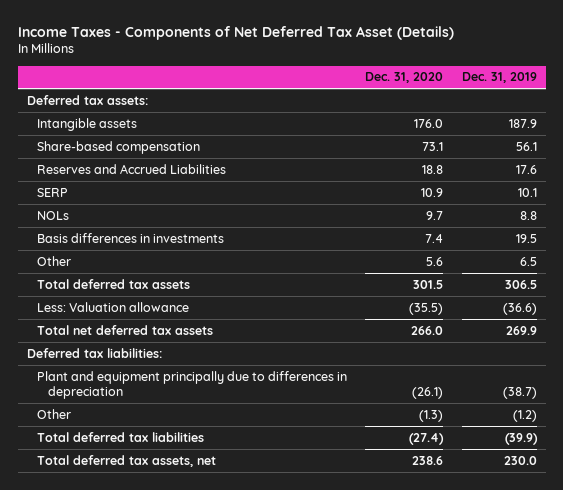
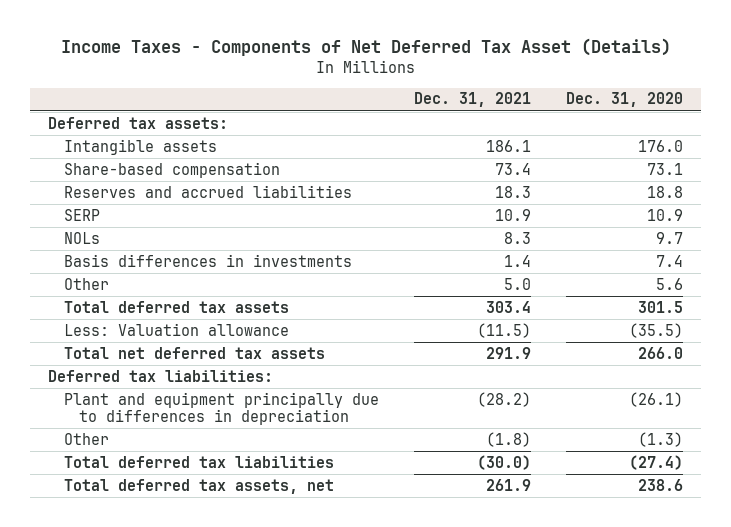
- | Dec. 31, 2020 | Dec. 31, 2019
+ | Dec. 31, 2021 | Dec. 31, 2020
- Reserves and Accrued Liabilities | 18.8 | 17.6
+ Reserves and accrued liabilities | 18.3 | 18.8

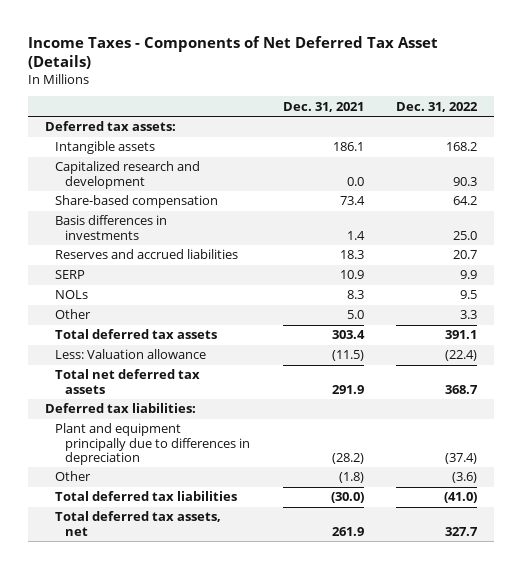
- | Dec. 31, 2021 | Dec. 31, 2020
+ | Dec. 31, 2021 | Dec. 31, 2022
+ Capitalized research and development | 0.0 | 90.3
moved up: Basis differences in investments | 1.4 | 25.0

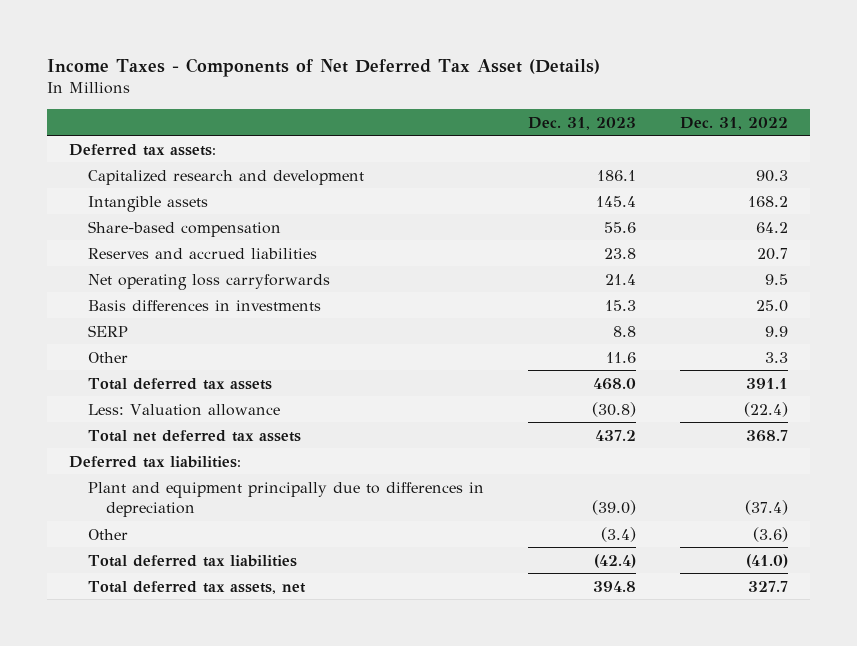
- | Dec. 31, 2021 | Dec. 31, 2022
+ | Dec. 31, 2023 | Dec. 31, 2022
moved down: Intangible assets | 145.4 | 168.2
+ Net operating loss carryforwards | 21.4 | 9.5
moved down: Basis differences in investments | 15.3 | 25.0
- NOLs | 8.3 | 9.5

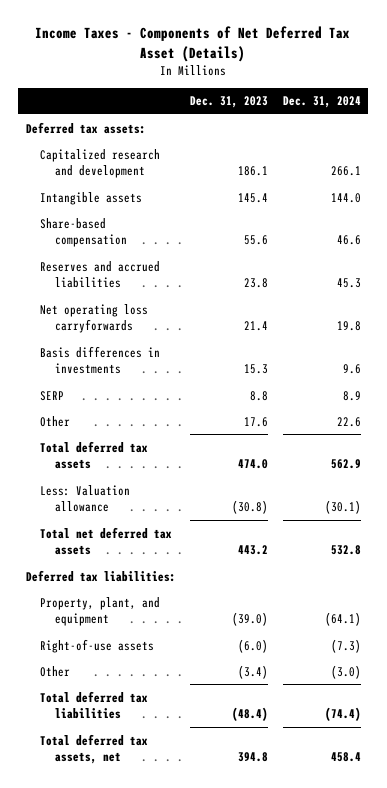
- | Dec. 31, 2023 | Dec. 31, 2022
+ | Dec. 31, 2023 | Dec. 31, 2024
- Other | 11.6 | 3.3
- Total deferred tax assets | 468.0 | 391.1
+ Other | 17.6 | 22.6
+ Total deferred tax assets | 474.0 | 562.9
- Total net deferred tax assets | 437.2 | 368.7
+ Total net deferred tax assets | 443.2 | 532.8
- Plant and equipment principally due to differences in depreciation | (39.0) | (37.4)
+ Property, plant, and equipment | (39.0) | (64.1)
+ Right-of-use assets | (6.0) | (7.3)
- Total deferred tax liabilities | (42.4) | (41.0)
+ Total deferred tax liabilities | (48.4) | (74.4)

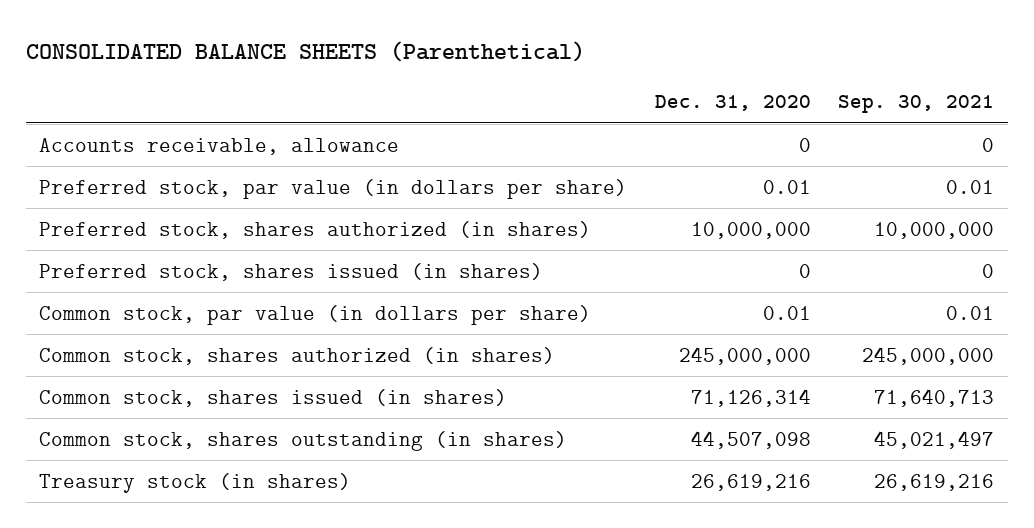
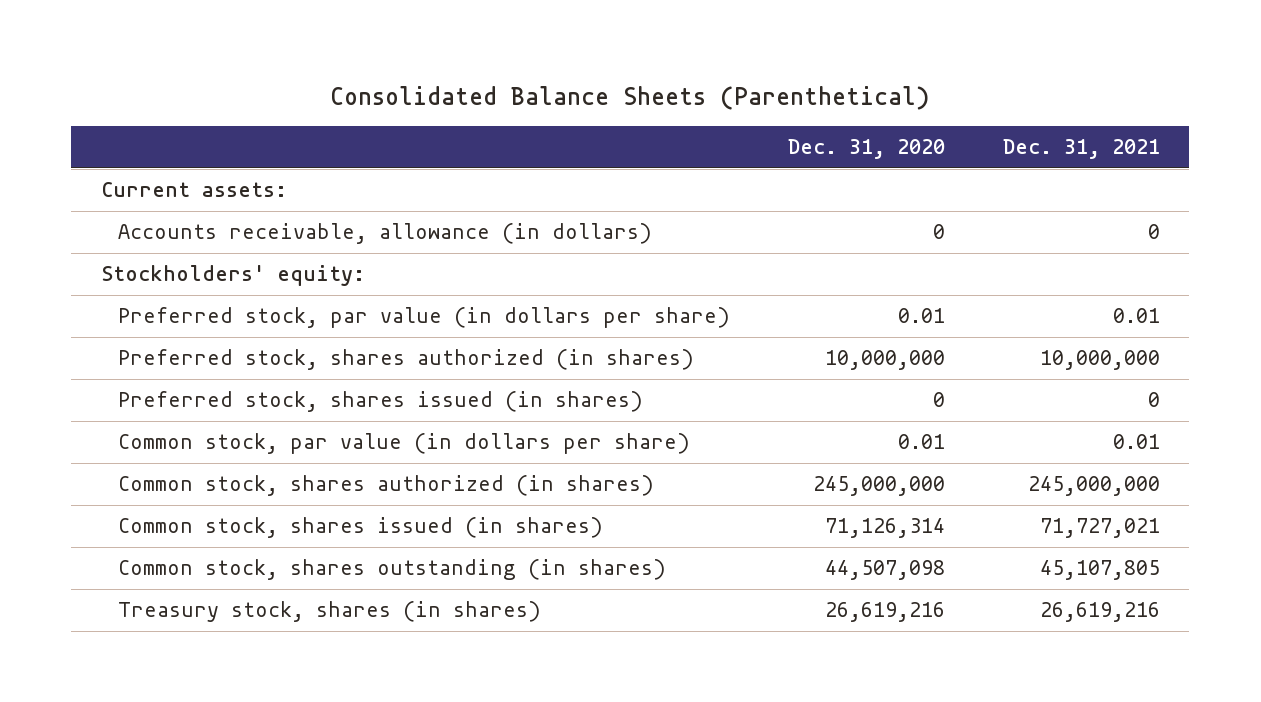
- CONSOLIDATED BALANCE SHEETS (Parenthetical)
+ Consolidated Balance Sheets (Parenthetical)
- | Dec. 31, 2020 | Sep. 30, 2021
+ | Dec. 31, 2020 | Dec. 31, 2021
- Accounts receivable, allowance | 0 | 0
+ Current assets:
+ Accounts receivable, allowance (in dollars) | 0 | 0
+ Stockholders' equity:
- Treasury stock (in shares) | 26,619,216 | 26,619,216
+ Treasury stock, shares (in shares) | 26,619,216 | 26,619,216

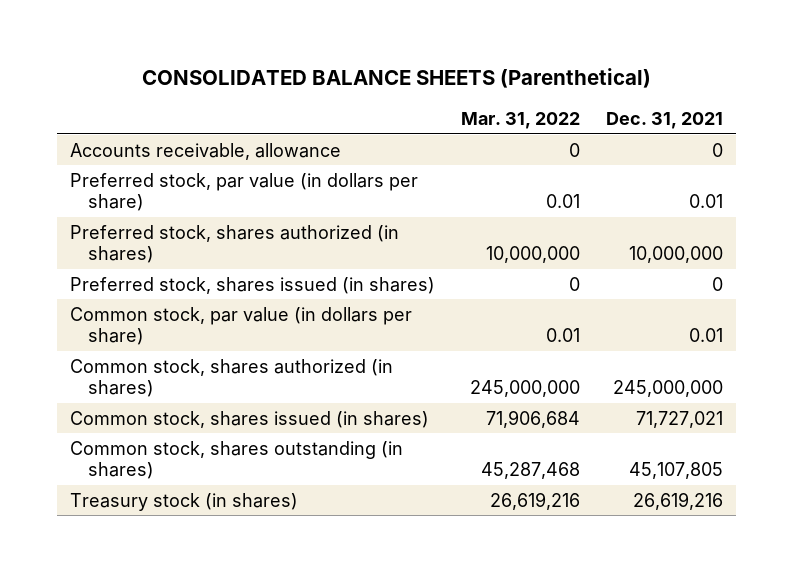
- Consolidated Balance Sheets (Parenthetical)
+ CONSOLIDATED BALANCE SHEETS (Parenthetical)
- | Dec. 31, 2020 | Dec. 31, 2021
+ | Mar. 31, 2022 | Dec. 31, 2021
- Current assets:
- Accounts receivable, allowance (in dollars) | 0 | 0
- Stockholders' equity:
+ Accounts receivable, allowance | 0 | 0
- Treasury stock, shares (in shares) | 26,619,216 | 26,619,216
+ Treasury stock (in shares) | 26,619,216 | 26,619,216

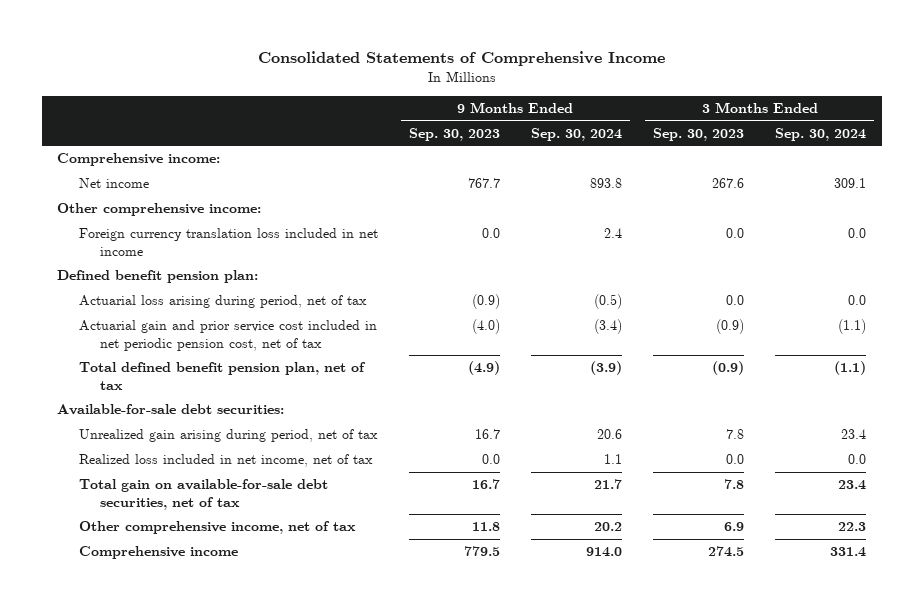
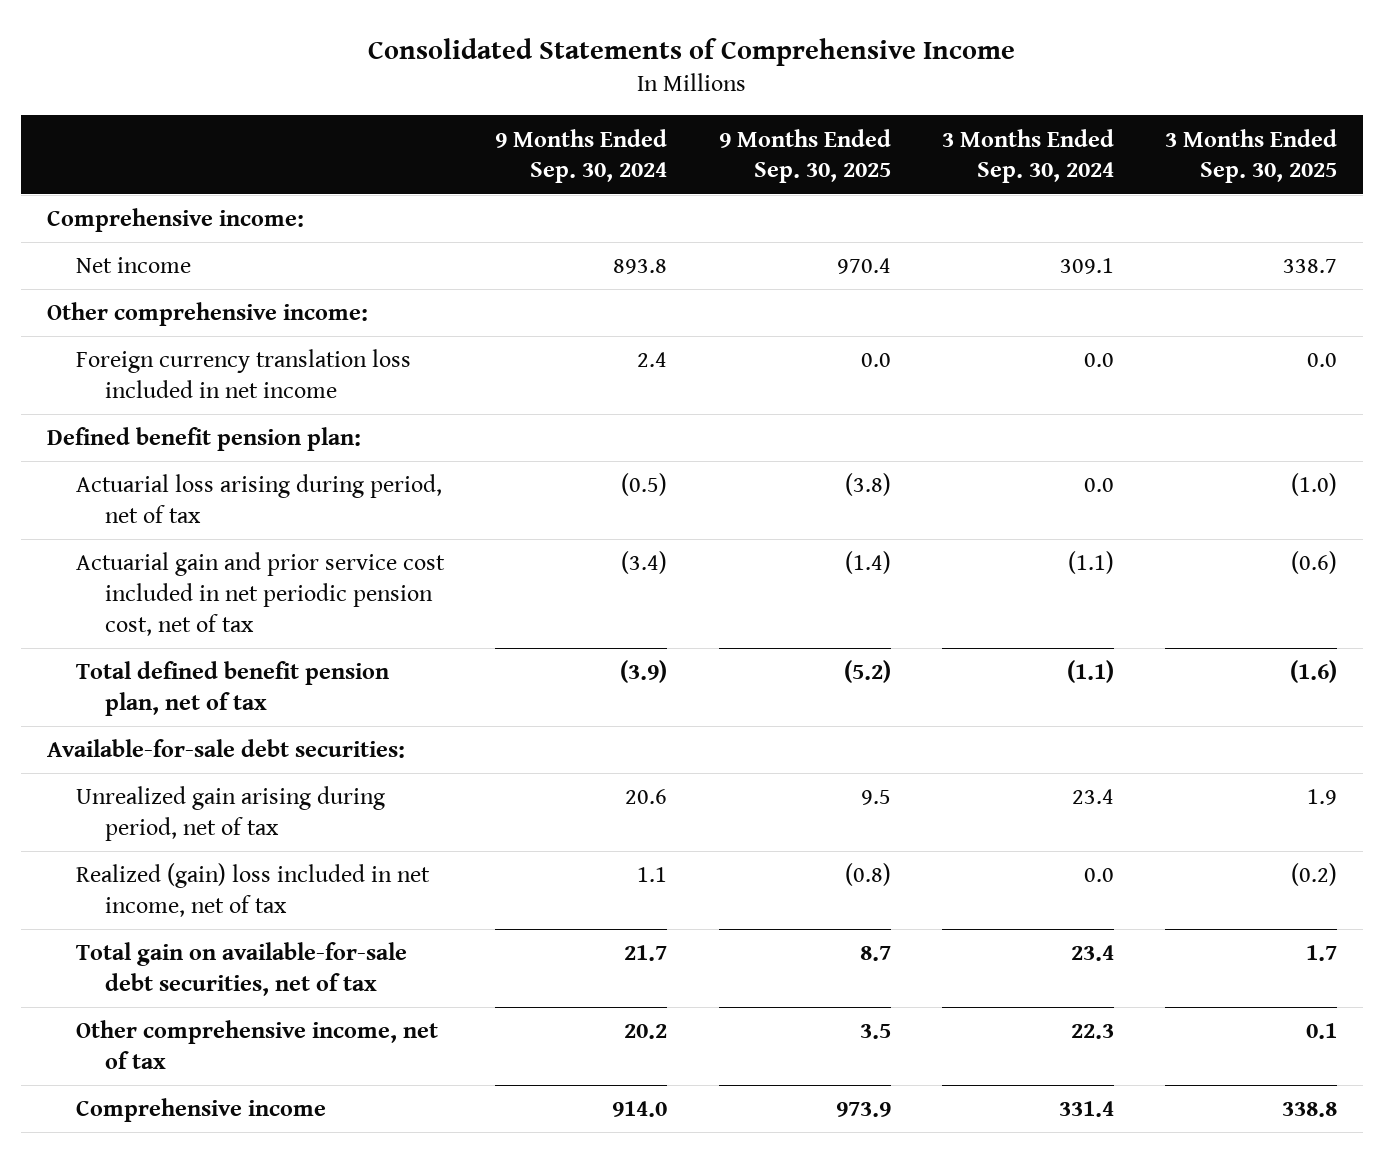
- | 9 Months Ended Sep. 30, 2023 | 9 Months Ended Sep. 30, 2024 | 3 Months Ended Sep. 30, 2023 | 3 Months Ended Sep. 30, 2024
+ | 9 Months Ended Sep. 30, 2024 | 9 Months Ended Sep. 30, 2025 | 3 Months Ended Sep. 30, 2024 | 3 Months Ended Sep. 30, 2025
- Realized loss included in net income, net of tax | 0.0 | 1.1 | 0.0 | 0.0
+ Realized (gain) loss included in net income, net of tax | 1.1 | (0.8) | 0.0 | (0.2)

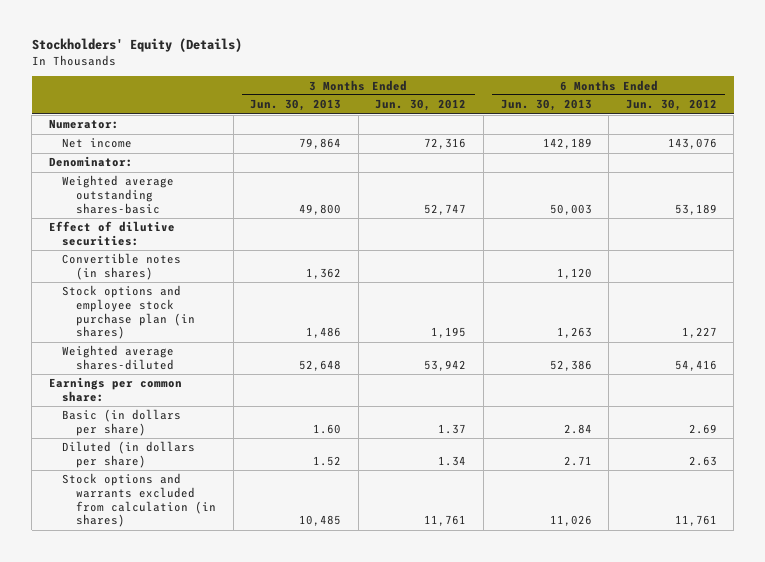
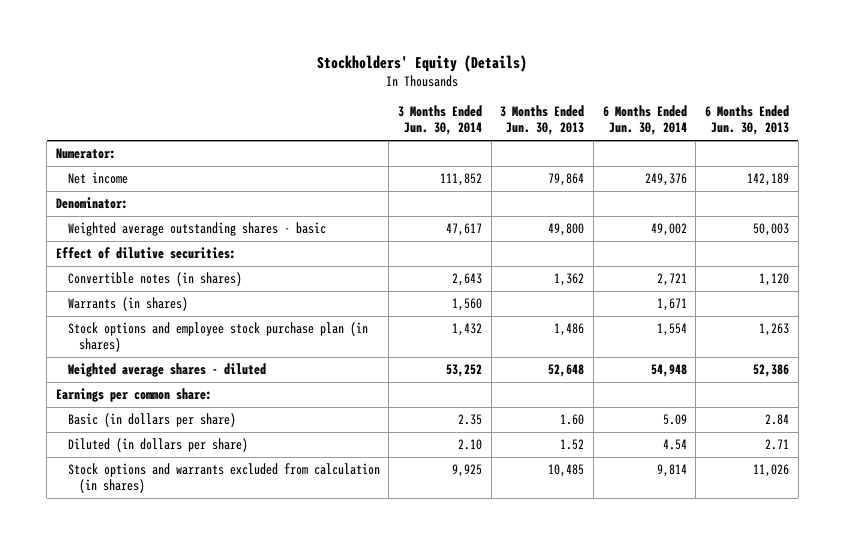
- | 3 Months Ended Jun. 30, 2013 | 3 Months Ended Jun. 30, 2012 | 6 Months Ended Jun. 30, 2013 | 6 Months Ended Jun. 30, 2012
+ | 3 Months Ended Jun. 30, 2014 | 3 Months Ended Jun. 30, 2013 | 6 Months Ended Jun. 30, 2014 | 6 Months Ended Jun. 30, 2013
- Weighted average outstanding shares-basic | 49,800 | 52,747 | 50,003 | 53,189
+ Weighted average outstanding shares - basic | 47,617 | 49,800 | 49,002 | 50,003
+ Warrants (in shares) | 1,560 | | 1,671 |
- Weighted average shares-diluted | 52,648 | 53,942 | 52,386 | 54,416
+ Weighted average shares - diluted | 53,252 | 52,648 | 54,948 | 52,386

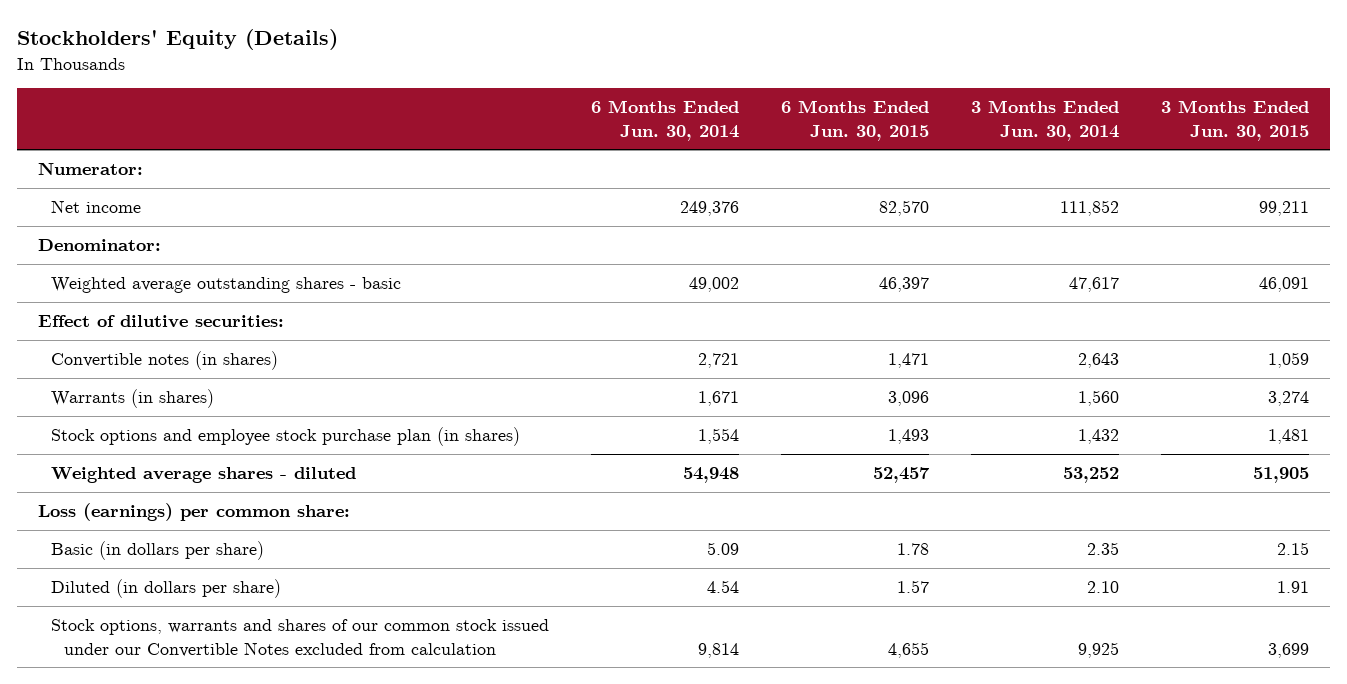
- | 3 Months Ended Jun. 30, 2014 | 3 Months Ended Jun. 30, 2013 | 6 Months Ended Jun. 30, 2014 | 6 Months Ended Jun. 30, 2013
+ | 6 Months Ended Jun. 30, 2014 | 6 Months Ended Jun. 30, 2015 | 3 Months Ended Jun. 30, 2014 | 3 Months Ended Jun. 30, 2015
- Earnings per common share:
+ Loss (earnings) per common share:
- Stock options and warrants excluded from calculation (in shares) | 9,925 | 10,485 | 9,814 | 11,026
+ Stock options, warrants and shares of our common stock issued under our Convertible Notes excluded from calculation | 9,814 | 4,655 | 9,925 | 3,699

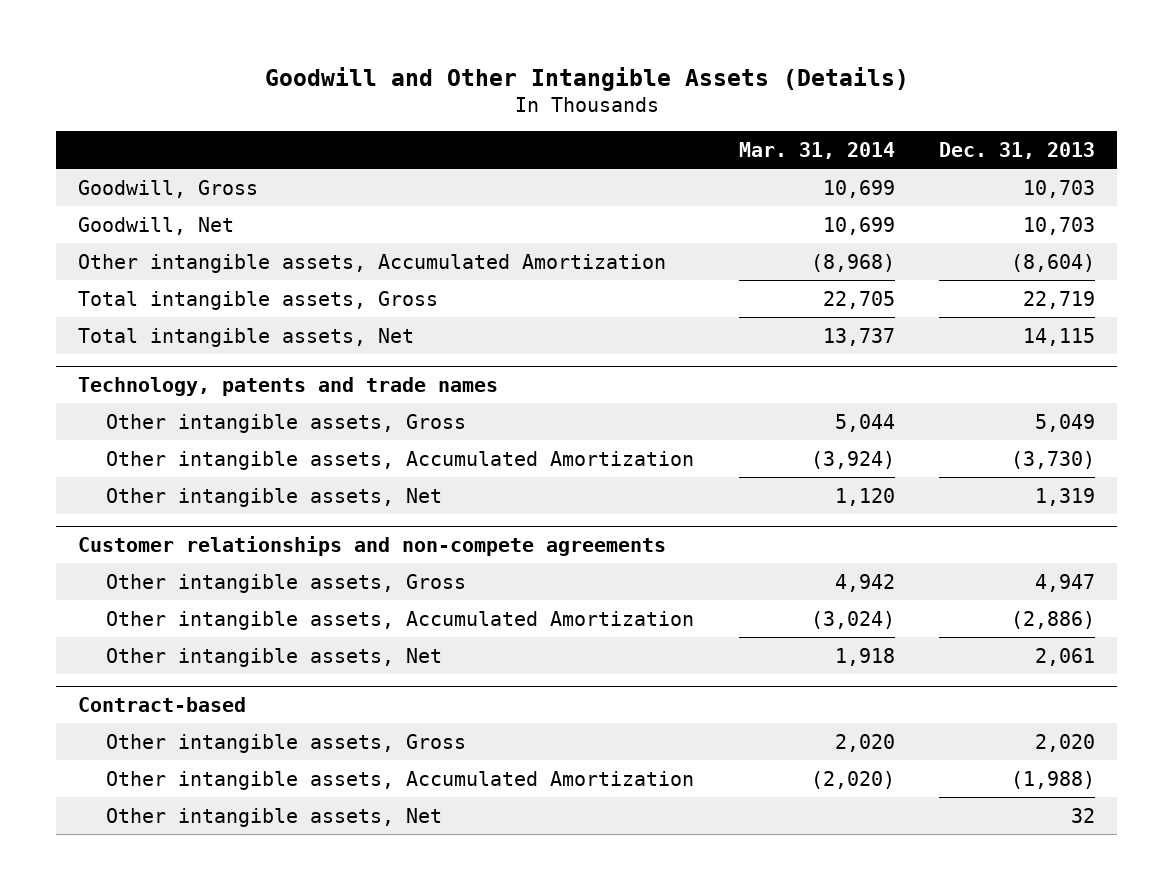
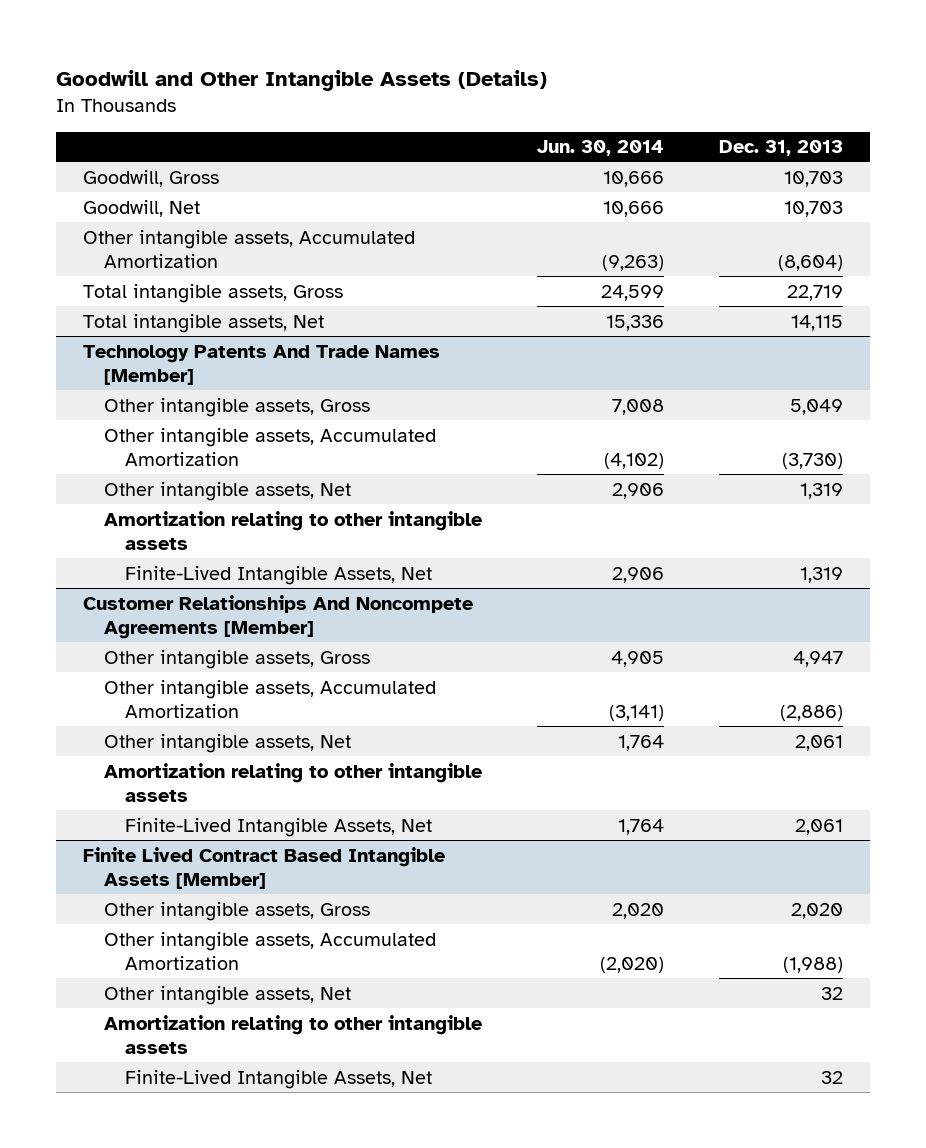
- | Mar. 31, 2014 | Dec. 31, 2013
+ | Jun. 30, 2014 | Dec. 31, 2013
- Technology, patents and trade names
+ Technology Patents And Trade Names [Member]
- Customer relationships and non-compete agreements
+ Amortization relating to other intangible assets
+ Finite-Lived Intangible Assets, Net | 2,906 | 1,319
+ Customer Relationships And Noncompete Agreements [Member]
- Contract-based
+ Amortization relating to other intangible assets
+ Finite-Lived Intangible Assets, Net | 1,764 | 2,061
+ Finite Lived Contract Based Intangible Assets [Member]
+ Amortization relating to other intangible assets
+ Finite-Lived Intangible Assets, Net | | 32

